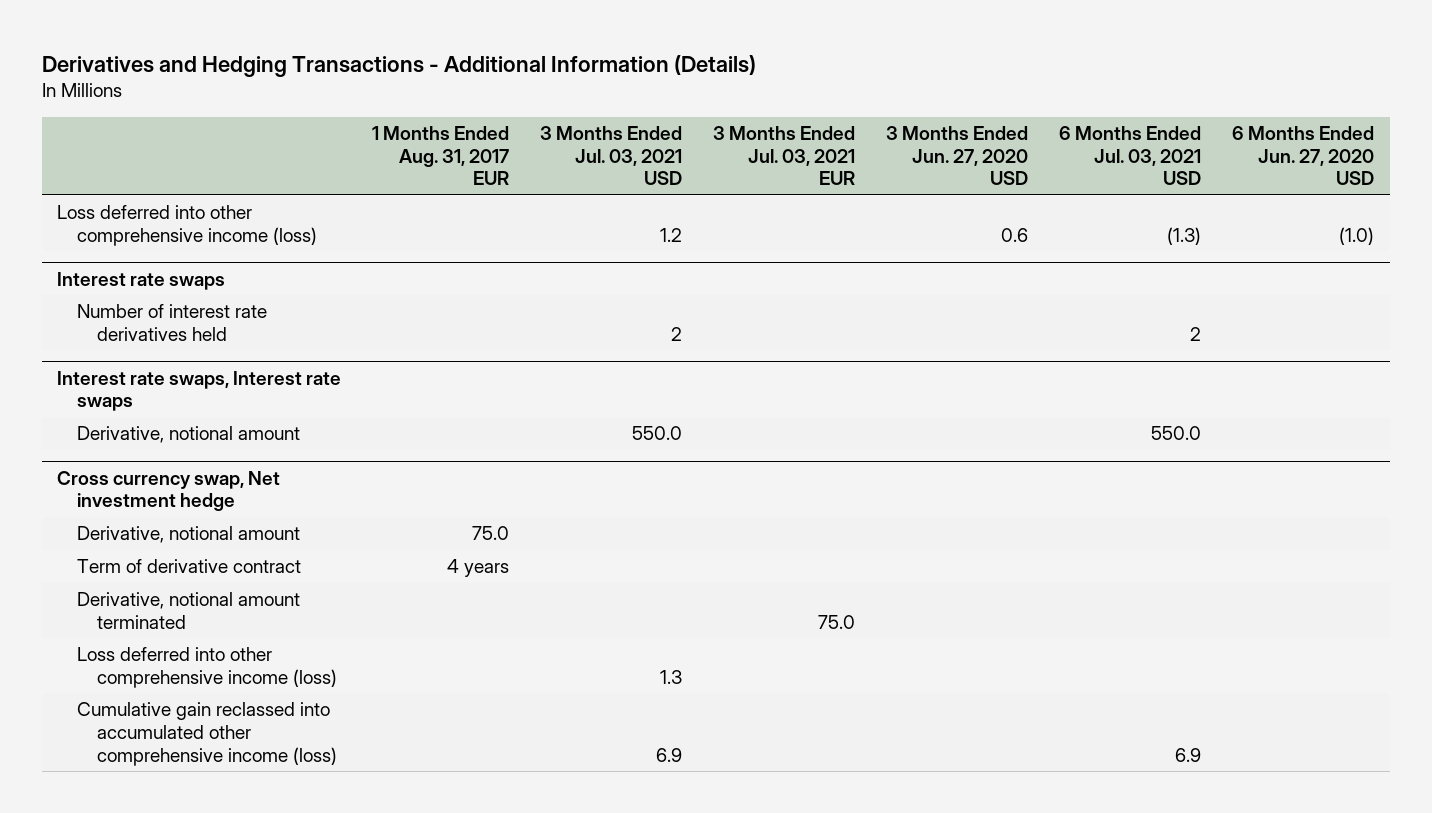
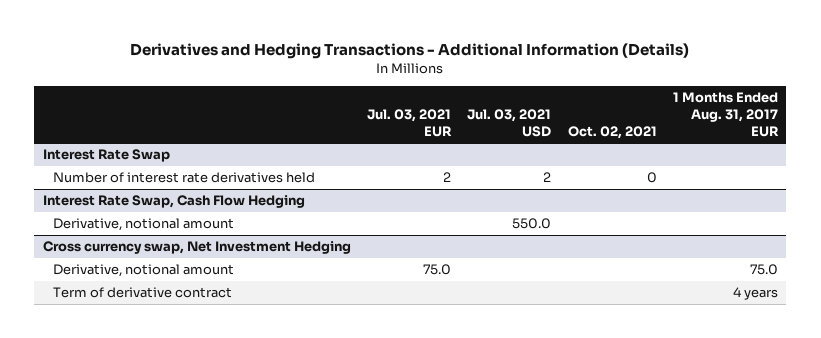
- | 1 Months Ended Aug. 31, 2017 EUR | 3 Months Ended Jul. 03, 2021 USD | 3 Months Ended Jul. 03, 2021 EUR | 3 Months Ended Jun. 27, 2020 USD | 6 Months Ended Jul. 03, 2021 USD | 6 Months Ended Jun. 27, 2020 USD
+ | Jul. 03, 2021 EUR | Jul. 03, 2021 USD | Oct. 02, 2021 | 1 Months Ended Aug. 31, 2017 EUR
- Loss deferred into other comprehensive income (loss) | | 1.2 | | 0.6 | (1.3) | (1.0)
- Interest rate swaps
+ Interest Rate Swap
- Interest rate swaps, Interest rate swaps
+ Interest Rate Swap, Cash Flow Hedging
- Cross currency swap, Net investment hedge
+ Cross currency swap, Net Investment Hedging
- Derivative, notional amount terminated | | | 75.0 | | |
- Loss deferred into other comprehensive income (loss) | | 1.3 | | | |
- Cumulative gain reclassed into accumulated other comprehensive income (loss) | | 6.9 | | | 6.9 |

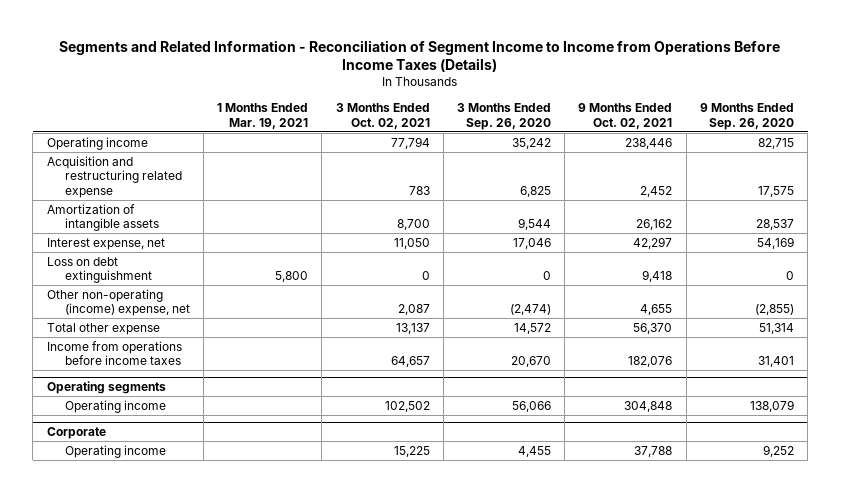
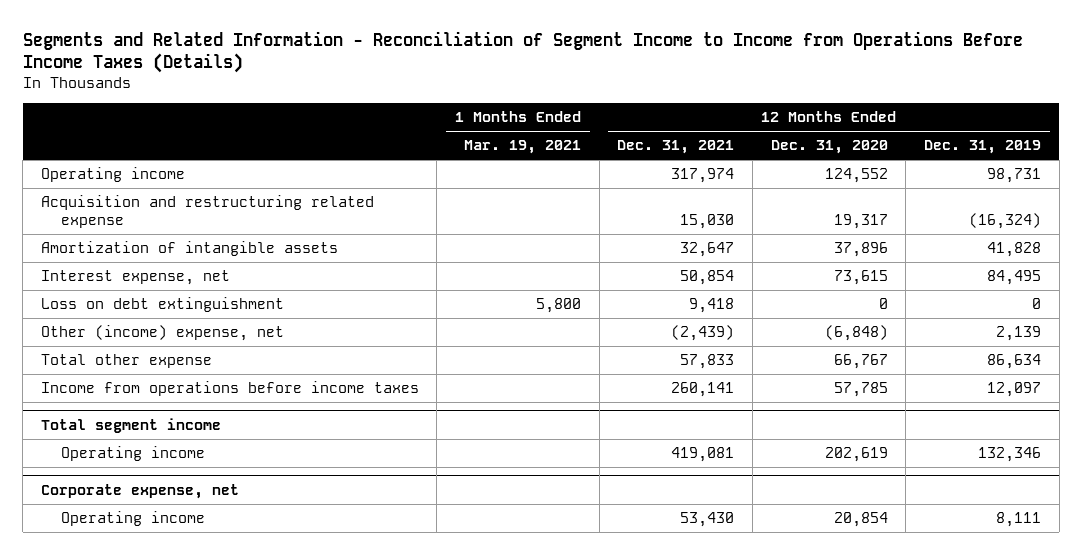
- | 1 Months Ended Mar. 19, 2021 | 3 Months Ended Oct. 02, 2021 | 3 Months Ended Sep. 26, 2020 | 9 Months Ended Oct. 02, 2021 | 9 Months Ended Sep. 26, 2020
+ | 1 Months Ended Mar. 19, 2021 | 12 Months Ended Dec. 31, 2021 | 12 Months Ended Dec. 31, 2020 | 12 Months Ended Dec. 31, 2019
- Other non-operating (income) expense, net | | 2,087 | (2,474) | 4,655 | (2,855)
+ Other (income) expense, net | | (2,439) | (6,848) | 2,139
- Operating segments
+ Total segment income
- Corporate
+ Corporate expense, net

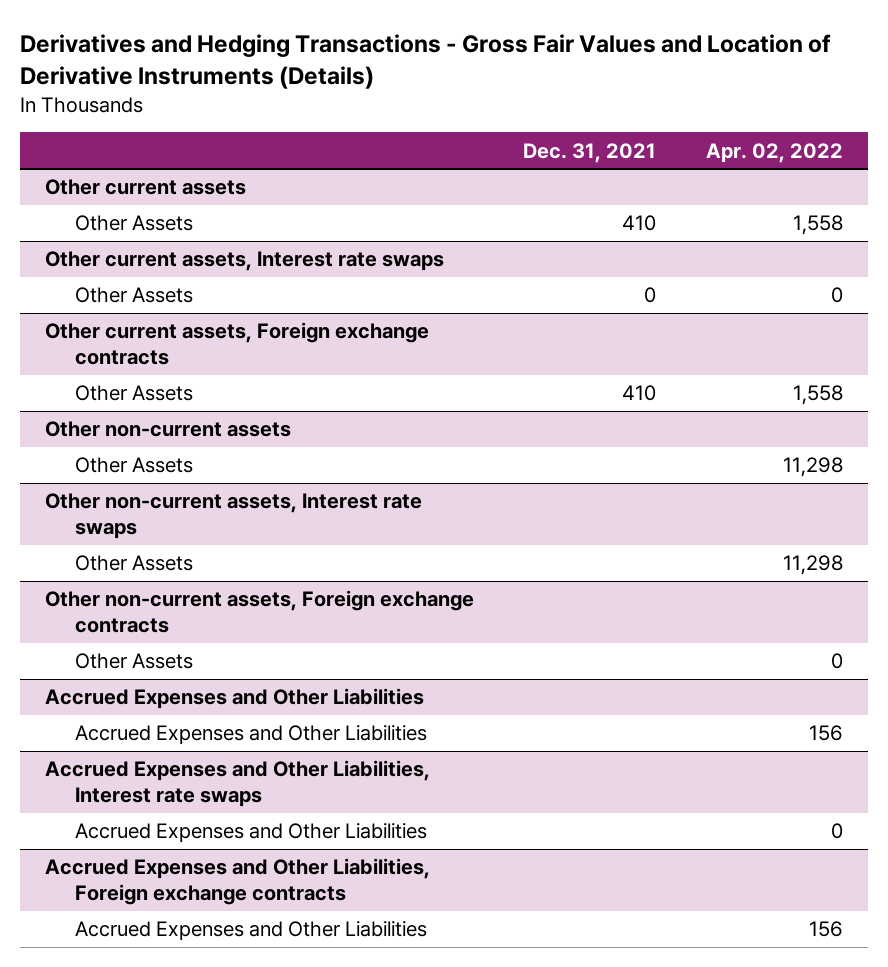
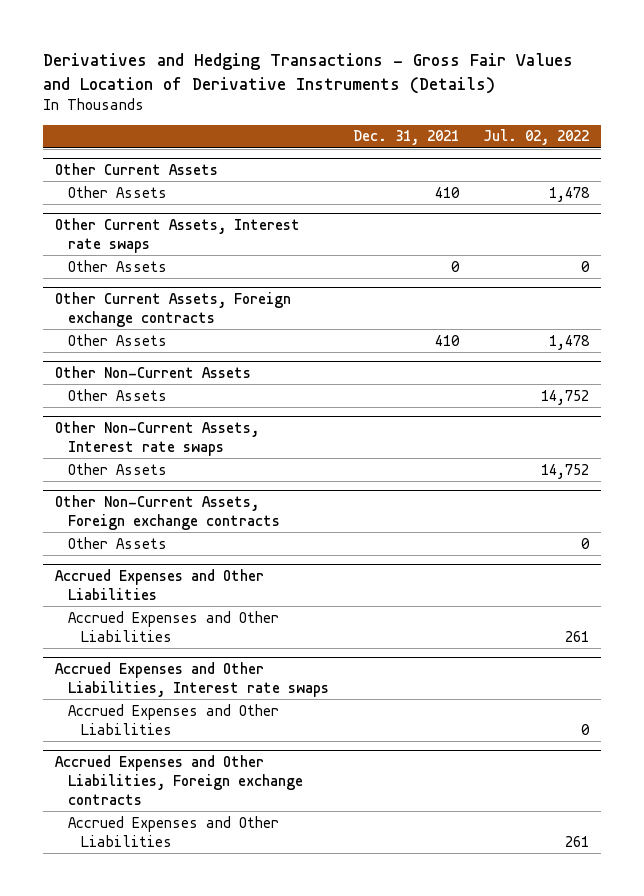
- | Dec. 31, 2021 | Apr. 02, 2022
+ | Dec. 31, 2021 | Jul. 02, 2022
- Other current assets
+ Other Current Assets
- Other current assets, Interest rate swaps
+ Other Current Assets, Interest rate swaps
- Other current assets, Foreign exchange contracts
+ Other Current Assets, Foreign exchange contracts
- Other non-current assets
+ Other Non-Current Assets
- Other non-current assets, Interest rate swaps
+ Other Non-Current Assets, Interest rate swaps
- Other non-current assets, Foreign exchange contracts
+ Other Non-Current Assets, Foreign exchange contracts

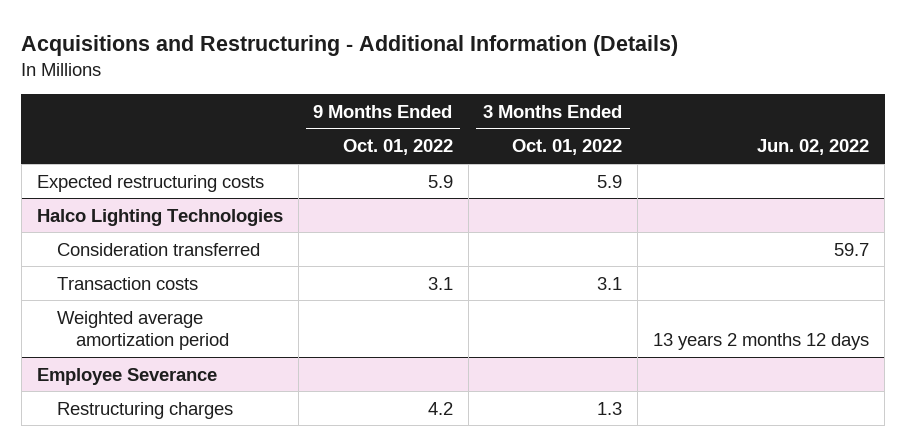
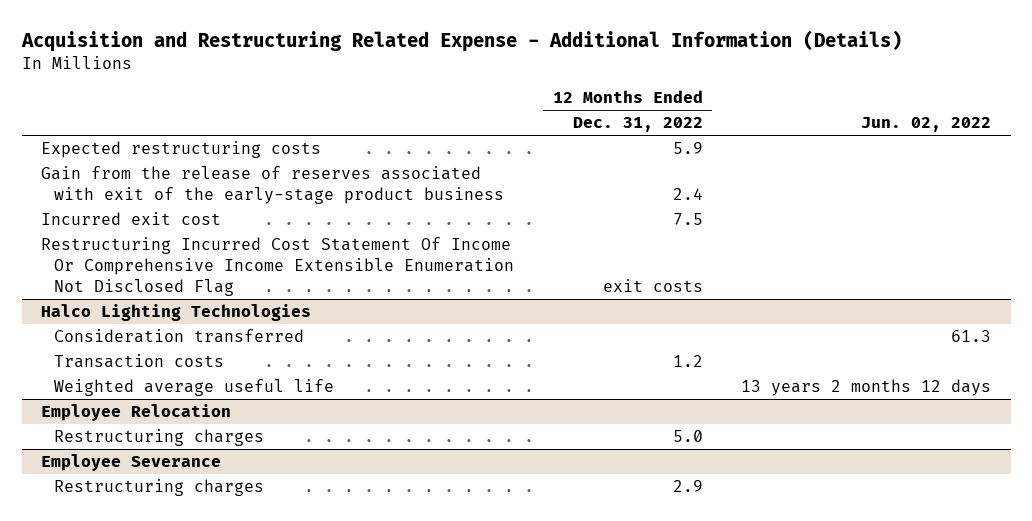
- Acquisitions and Restructuring - Additional Information (Details)
+ Acquisition and Restructuring Related Expense - Additional Information (Details)
- | 9 Months Ended Oct. 01, 2022 | 3 Months Ended Oct. 01, 2022 | Jun. 02, 2022
+ | 12 Months Ended Dec. 31, 2022 | Jun. 02, 2022
+ Gain from the release of reserves associated with exit of the early-stage product business | 2.4 |
+ Incurred exit cost | 7.5 |
+ Restructuring Incurred Cost Statement Of Income Or Comprehensive Income Extensible Enumeration Not Disclosed Flag | exit costs |
@ Halco Lighting Technologies
- Consideration transferred | | | 59.7
+ Consideration transferred | | 61.3
- Weighted average amortization period | | | 13 years 2 months 12 days
+ Weighted average useful life | | 13 years 2 months 12 days
+ Employee Relocation
+ Restructuring charges | 5.0 |

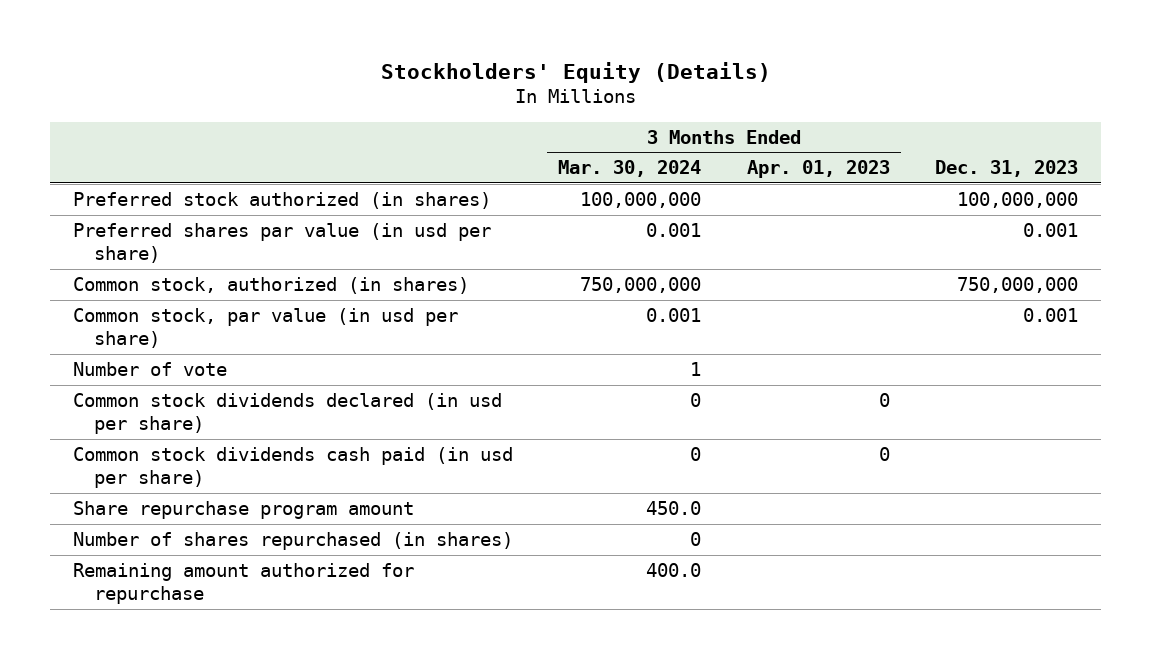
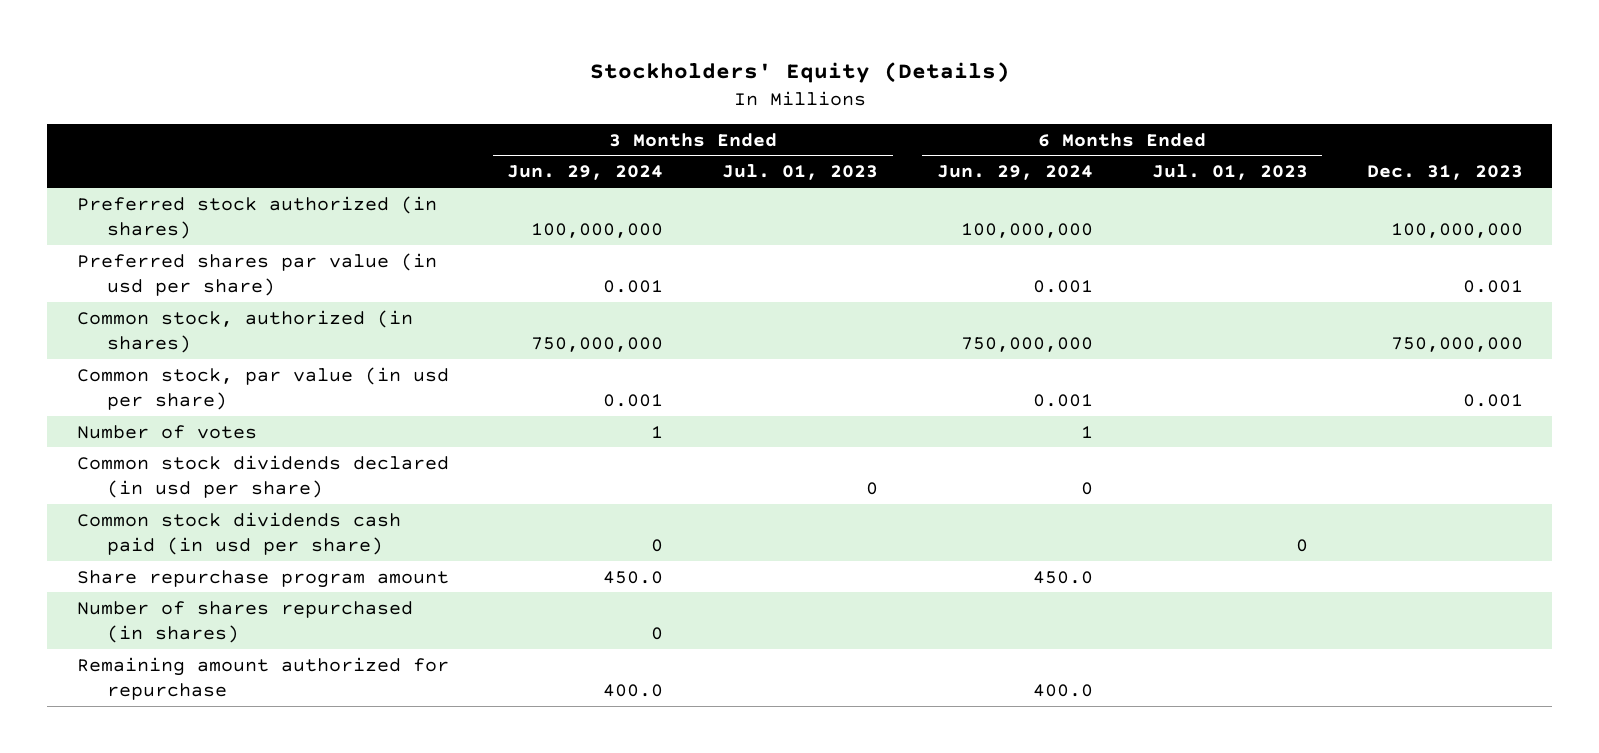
- | 3 Months Ended Mar. 30, 2024 | 3 Months Ended Apr. 01, 2023 | Dec. 31, 2023
+ | 3 Months Ended Jun. 29, 2024 | 3 Months Ended Jul. 01, 2023 | 6 Months Ended Jun. 29, 2024 | 6 Months Ended Jul. 01, 2023 | Dec. 31, 2023
- Number of vote | 1 | |
+ Number of votes | 1 | | 1 | |

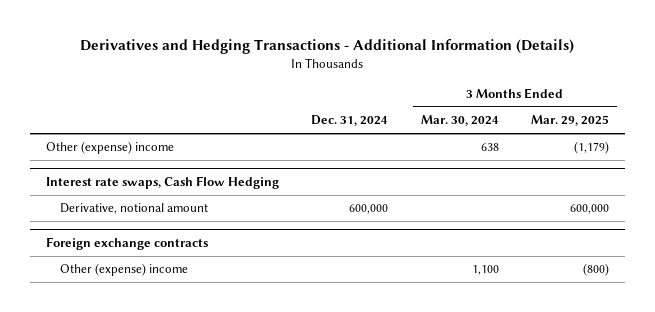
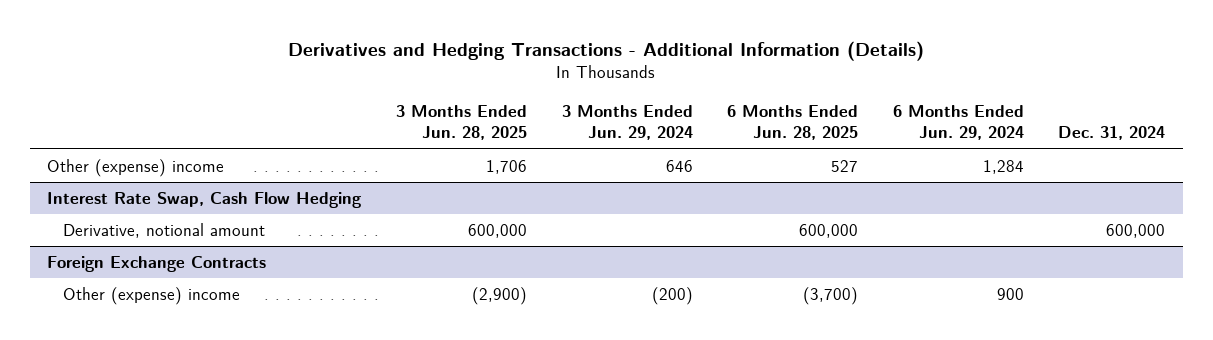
- | Dec. 31, 2024 | 3 Months Ended Mar. 30, 2024 | 3 Months Ended Mar. 29, 2025
+ | 3 Months Ended Jun. 28, 2025 | 3 Months Ended Jun. 29, 2024 | 6 Months Ended Jun. 28, 2025 | 6 Months Ended Jun. 29, 2024 | Dec. 31, 2024
- Interest rate swaps, Cash Flow Hedging
+ Interest Rate Swap, Cash Flow Hedging
- Foreign exchange contracts
+ Foreign Exchange Contracts

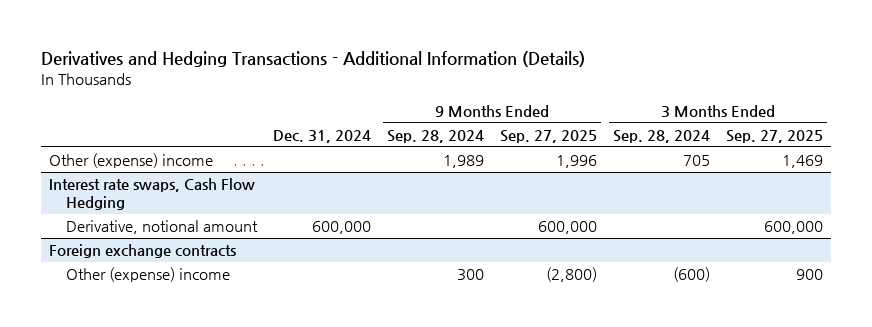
- | 3 Months Ended Jun. 28, 2025 | 3 Months Ended Jun. 29, 2024 | 6 Months Ended Jun. 28, 2025 | 6 Months Ended Jun. 29, 2024 | Dec. 31, 2024
+ | Dec. 31, 2024 | 9 Months Ended Sep. 28, 2024 | 9 Months Ended Sep. 27, 2025 | 3 Months Ended Sep. 28, 2024 | 3 Months Ended Sep. 27, 2025
- Interest Rate Swap, Cash Flow Hedging
+ Interest rate swaps, Cash Flow Hedging
- Foreign Exchange Contracts
+ Foreign exchange contracts

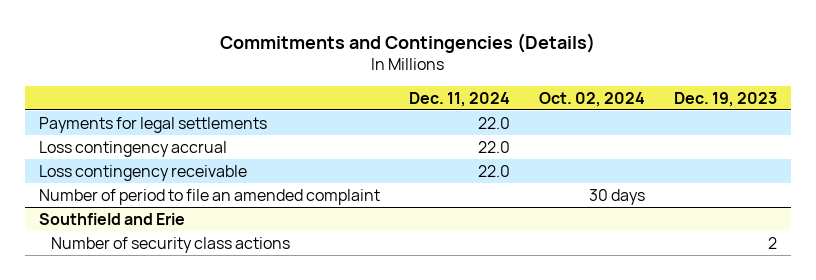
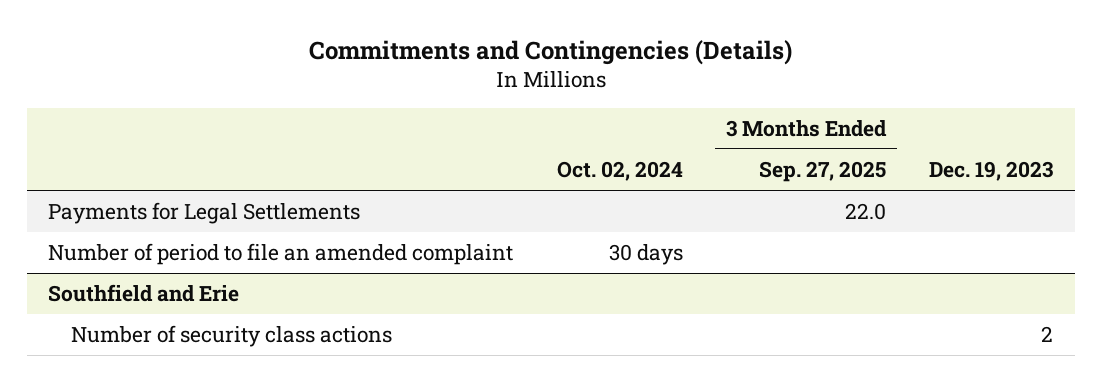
- | Dec. 11, 2024 | Oct. 02, 2024 | Dec. 19, 2023
+ | Oct. 02, 2024 | 3 Months Ended Sep. 27, 2025 | Dec. 19, 2023
- Payments for legal settlements | 22.0 | |
- Loss contingency accrual | 22.0 | |
- Loss contingency receivable | 22.0 | |
+ Payments for Legal Settlements | | 22.0 |

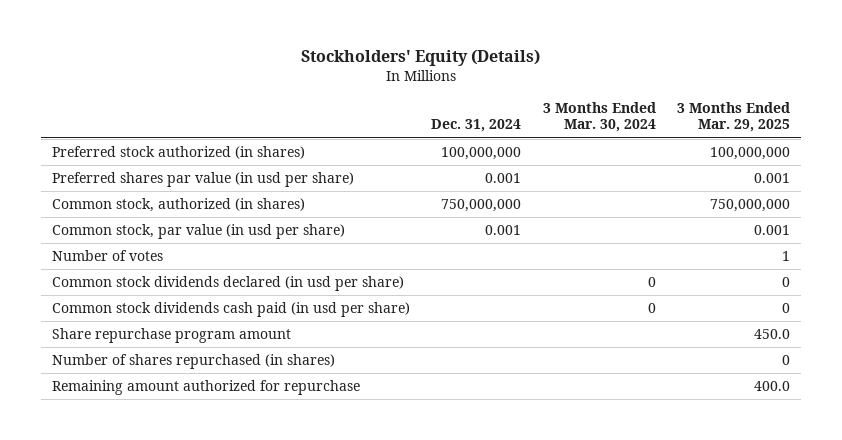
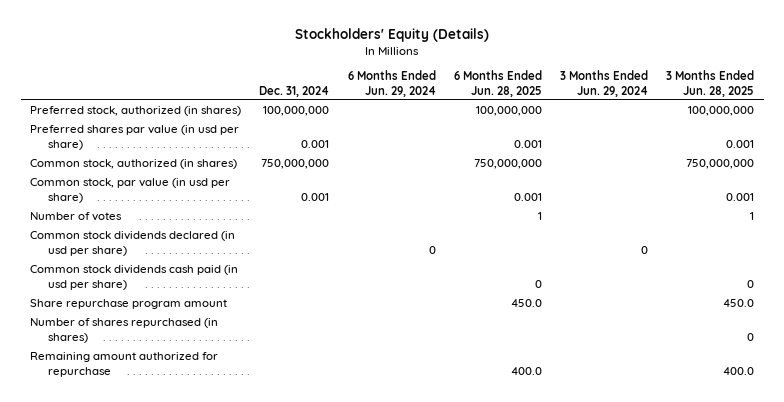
- | Dec. 31, 2024 | 3 Months Ended Mar. 30, 2024 | 3 Months Ended Mar. 29, 2025
+ | Dec. 31, 2024 | 6 Months Ended Jun. 29, 2024 | 6 Months Ended Jun. 28, 2025 | 3 Months Ended Jun. 29, 2024 | 3 Months Ended Jun. 28, 2025
- Preferred stock authorized (in shares) | 100,000,000 | | 100,000,000
+ Preferred stock, authorized (in shares) | 100,000,000 | | 100,000,000 | | 100,000,000

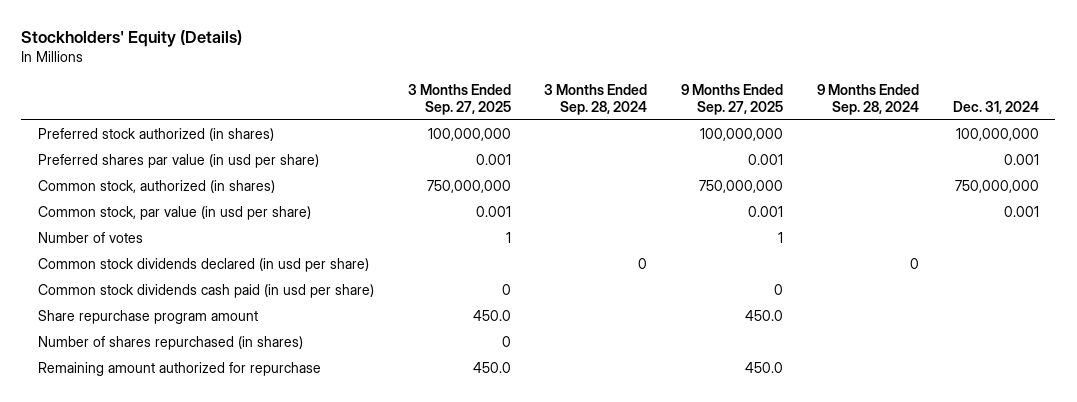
- | Dec. 31, 2024 | 6 Months Ended Jun. 29, 2024 | 6 Months Ended Jun. 28, 2025 | 3 Months Ended Jun. 29, 2024 | 3 Months Ended Jun. 28, 2025
+ | 3 Months Ended Sep. 27, 2025 | 3 Months Ended Sep. 28, 2024 | 9 Months Ended Sep. 27, 2025 | 9 Months Ended Sep. 28, 2024 | Dec. 31, 2024
- Preferred stock, authorized (in shares) | 100,000,000 | | 100,000,000 | | 100,000,000
+ Preferred stock authorized (in shares) | 100,000,000 | | 100,000,000 | | 100,000,000

